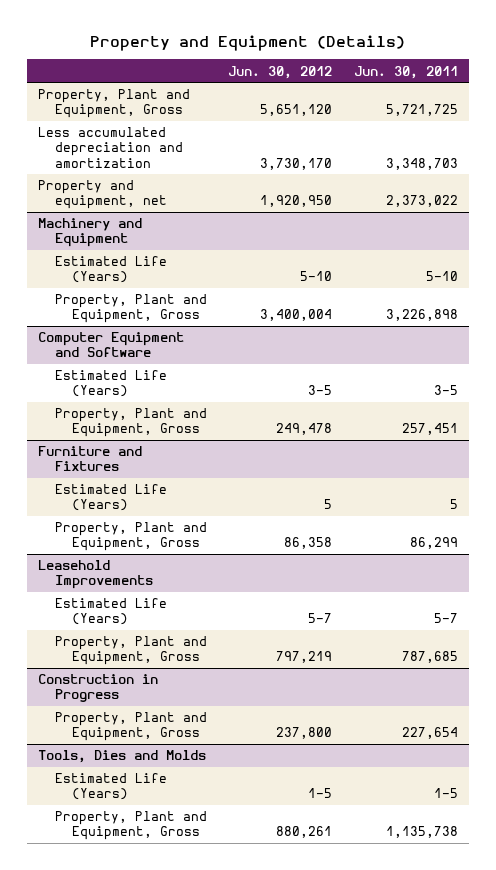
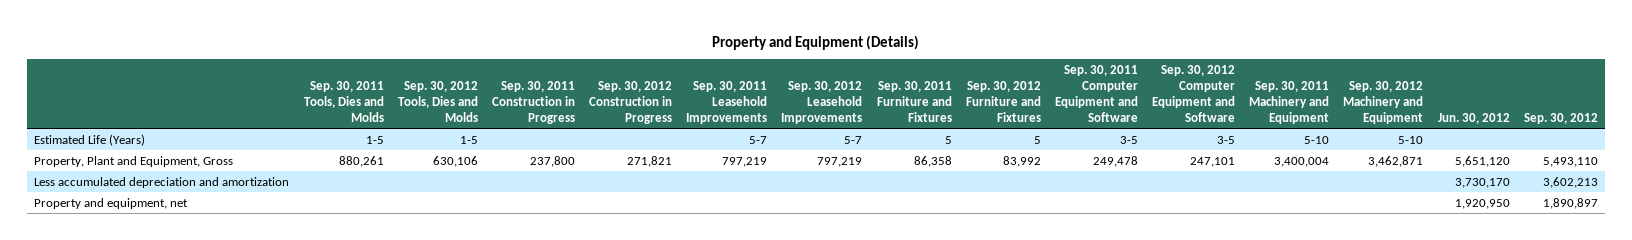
- | Jun. 30, 2012 | Jun. 30, 2011
+ | Sep. 30, 2011 Tools, Dies and Molds | Sep. 30, 2012 Tools, Dies and Molds | Sep. 30, 2011 Construction in Progress | Sep. 30, 2012 Construction in Progress | Sep. 30, 2011 Leasehold Improvements | Sep. 30, 2012 Leasehold Improvements | Sep. 30, 2011 Furniture and Fixtures | Sep. 30, 2012 Furniture and Fixtures | Sep. 30, 2011 Computer Equipment and Software | Sep. 30, 2012 Computer Equipment and Software | Sep. 30, 2011 Machinery and Equipment | Sep. 30, 2012 Machinery and Equipment | Jun. 30, 2012 | Sep. 30, 2012
+ Estimated Life (Years) | 1-5 | 1-5 | | | 5-7 | 5-7 | 5 | 5 | 3-5 | 3-5 | 5-10 | 5-10 | |
- Machinery and Equipment
- Estimated Life (Years) | 5-10 | 5-10
- Property, Plant and Equipment, Gross | 3,400,004 | 3,226,898
- Computer Equipment and Software
- Estimated Life (Years) | 3-5 | 3-5
- Property, Plant and Equipment, Gross | 249,478 | 257,451
- Furniture and Fixtures
- Estimated Life (Years) | 5 | 5
- Property, Plant and Equipment, Gross | 86,358 | 86,299
- Leasehold Improvements
- Estimated Life (Years) | 5-7 | 5-7
- Property, Plant and Equipment, Gross | 797,219 | 787,685
- Construction in Progress
- Property, Plant and Equipment, Gross | 237,800 | 227,654
- Tools, Dies and Molds
- Estimated Life (Years) | 1-5 | 1-5
- Property, Plant and Equipment, Gross | 880,261 | 1,135,738

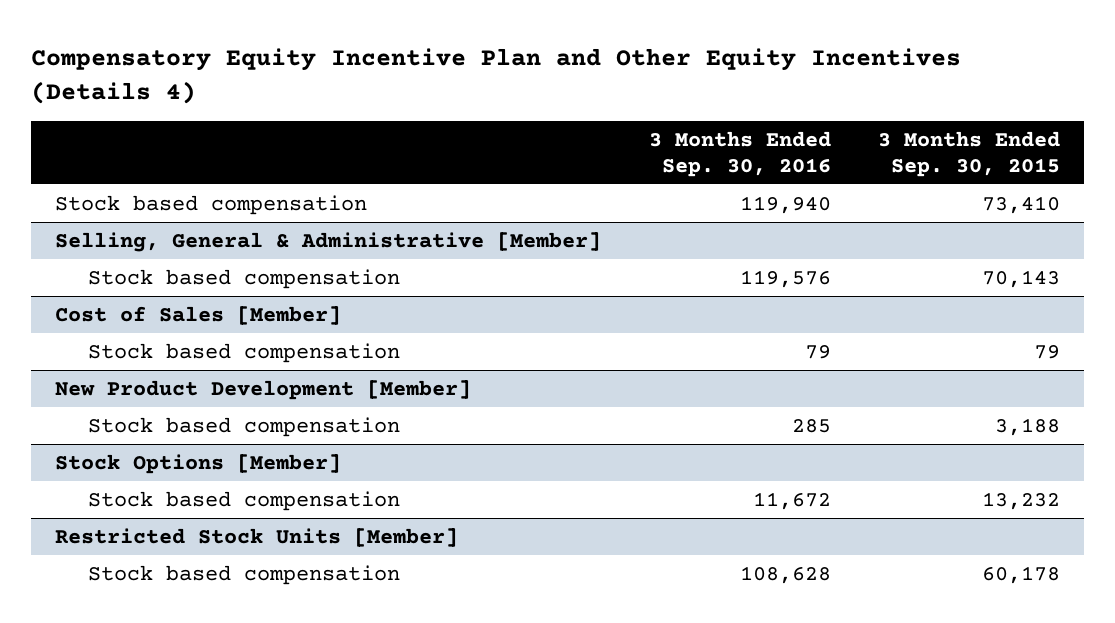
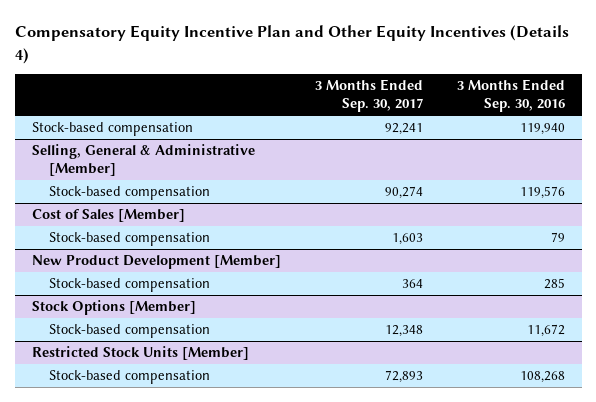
- | 3 Months Ended Sep. 30, 2016 | 3 Months Ended Sep. 30, 2015
+ | 3 Months Ended Sep. 30, 2017 | 3 Months Ended Sep. 30, 2016
- Stock based compensation | 119,940 | 73,410
+ Stock-based compensation | 92,241 | 119,940
@ Selling, General & Administrative [Member]
- Stock based compensation | 119,576 | 70,143
+ Stock-based compensation | 90,274 | 119,576
@ Cost of Sales [Member]
- Stock based compensation | 79 | 79
+ Stock-based compensation | 1,603 | 79
@ New Product Development [Member]
- Stock based compensation | 285 | 3,188
+ Stock-based compensation | 364 | 285
@ Stock Options [Member]
- Stock based compensation | 11,672 | 13,232
+ Stock-based compensation | 12,348 | 11,672
@ Restricted Stock Units [Member]
- Stock based compensation | 108,628 | 60,178
+ Stock-based compensation | 72,893 | 108,268

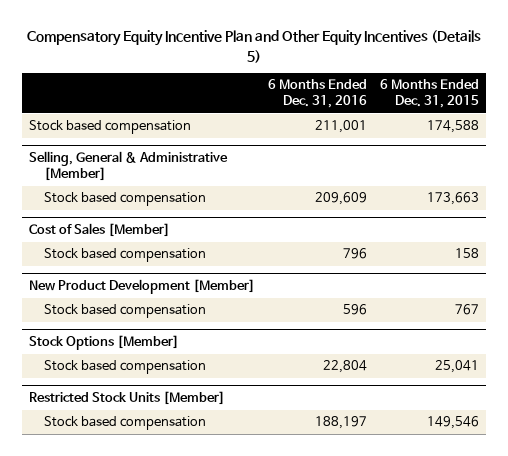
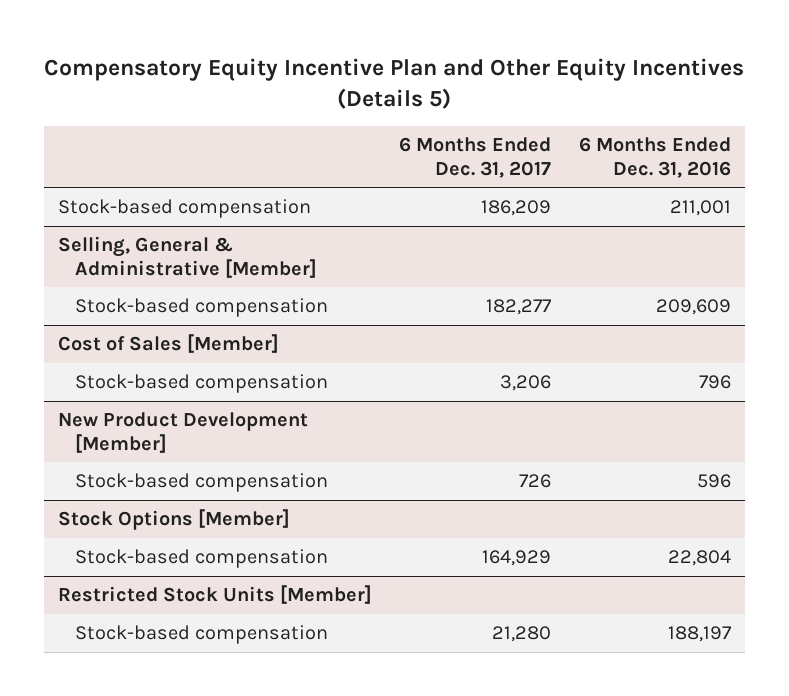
- | 6 Months Ended Dec. 31, 2016 | 6 Months Ended Dec. 31, 2015
+ | 6 Months Ended Dec. 31, 2017 | 6 Months Ended Dec. 31, 2016
- Stock based compensation | 211,001 | 174,588
+ Stock-based compensation | 186,209 | 211,001
@ Selling, General & Administrative [Member]
- Stock based compensation | 209,609 | 173,663
+ Stock-based compensation | 182,277 | 209,609
@ Cost of Sales [Member]
- Stock based compensation | 796 | 158
+ Stock-based compensation | 3,206 | 796
@ New Product Development [Member]
- Stock based compensation | 596 | 767
+ Stock-based compensation | 726 | 596
@ Stock Options [Member]
- Stock based compensation | 22,804 | 25,041
+ Stock-based compensation | 164,929 | 22,804
@ Restricted Stock Units [Member]
- Stock based compensation | 188,197 | 149,546
+ Stock-based compensation | 21,280 | 188,197

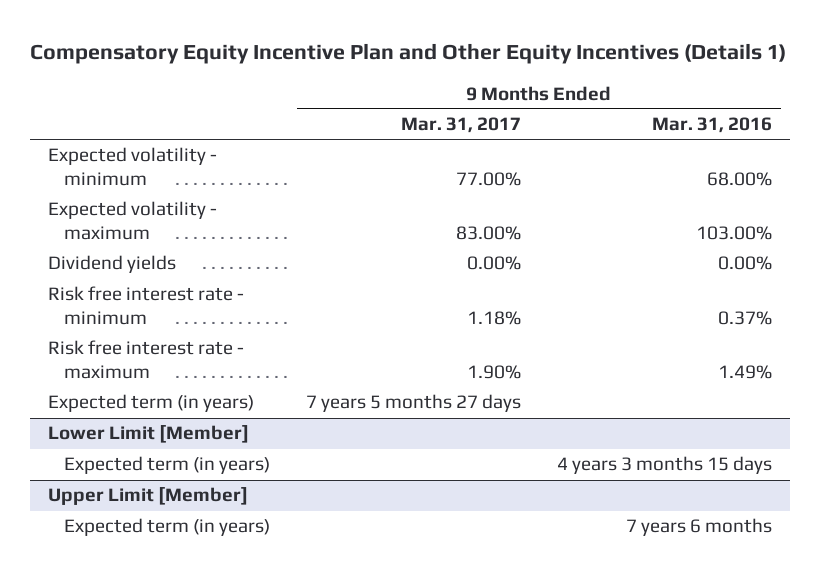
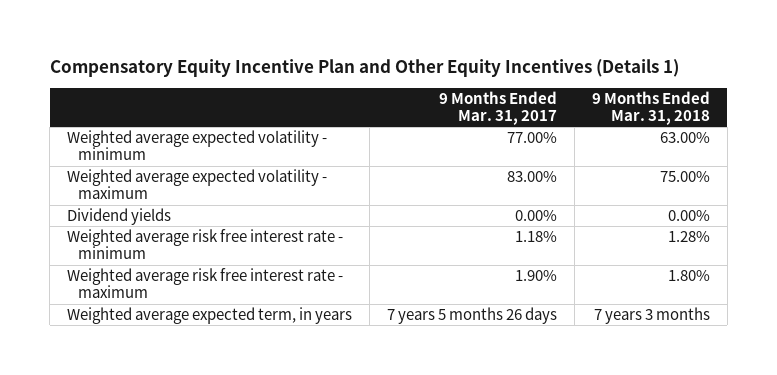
- | 9 Months Ended Mar. 31, 2017 | 9 Months Ended Mar. 31, 2016
+ | 9 Months Ended Mar. 31, 2017 | 9 Months Ended Mar. 31, 2018
- Expected volatility - minimum | 77.00% | 68.00%
- Expected volatility - maximum | 83.00% | 103.00%
+ Weighted average expected volatility - minimum | 77.00% | 63.00%
+ Weighted average expected volatility - maximum | 83.00% | 75.00%
- Risk free interest rate - minimum | 1.18% | 0.37%
- Risk free interest rate - maximum | 1.90% | 1.49%
- Expected term (in years) | 7 years 5 months 27 days |
- Lower Limit [Member]
- Expected term (in years) | | 4 years 3 months 15 days
- Upper Limit [Member]
- Expected term (in years) | | 7 years 6 months
+ Weighted average risk free interest rate - minimum | 1.18% | 1.28%
+ Weighted average risk free interest rate - maximum | 1.90% | 1.80%
+ Weighted average expected term, in years | 7 years 5 months 26 days | 7 years 3 months

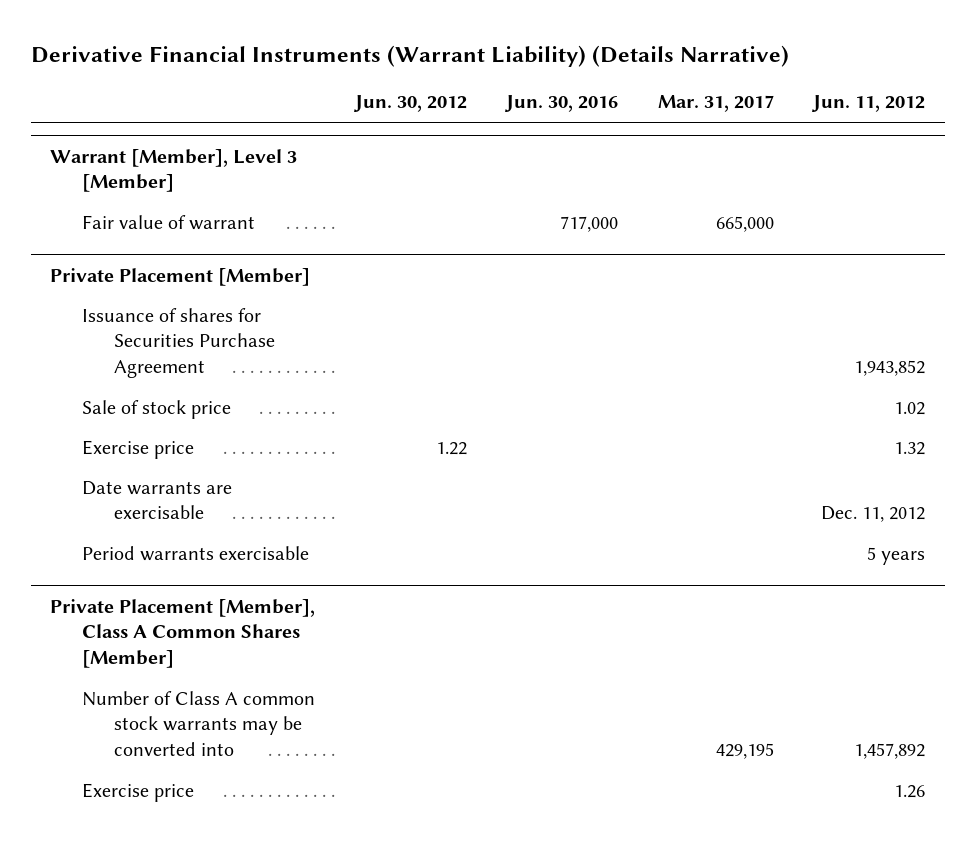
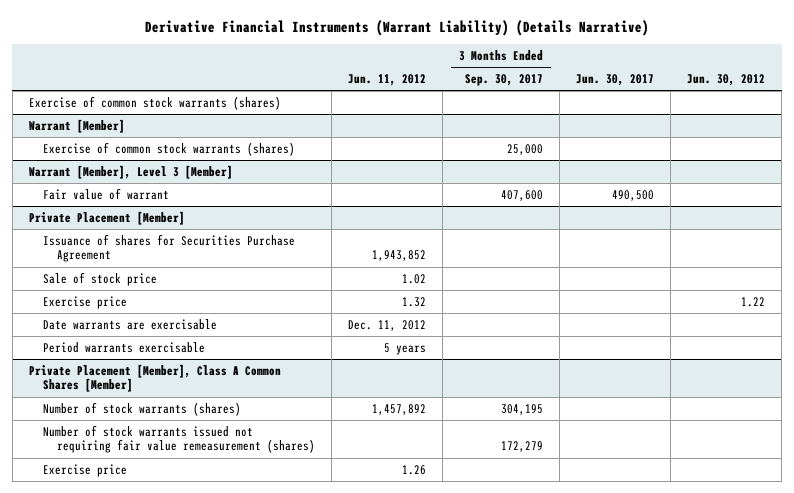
- | Jun. 30, 2012 | Jun. 30, 2016 | Mar. 31, 2017 | Jun. 11, 2012
+ | Jun. 11, 2012 | 3 Months Ended Sep. 30, 2017 | Jun. 30, 2017 | Jun. 30, 2012
+ Exercise of common stock warrants (shares)
+ Warrant [Member]
+ Exercise of common stock warrants (shares) | | 25,000 | |
@ Private Placement [Member], Class A Common Shares [Member]
- Number of Class A common stock warrants may be converted into | | | 429,195 | 1,457,892
+ Number of stock warrants (shares) | 1,457,892 | 304,195 | |
+ Number of stock warrants issued not requiring fair value remeasurement (shares) | | 172,279 | |

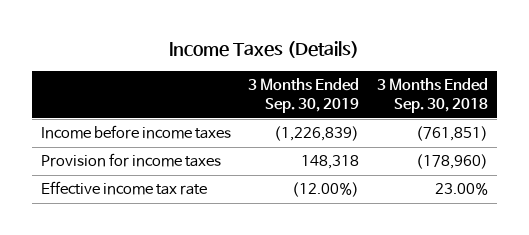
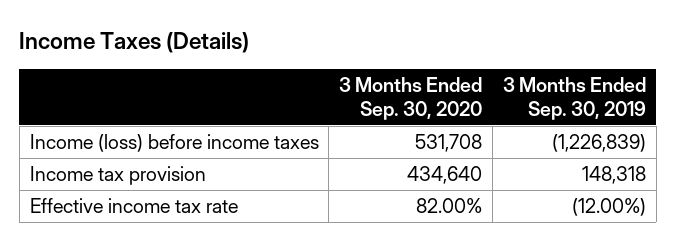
- | 3 Months Ended Sep. 30, 2019 | 3 Months Ended Sep. 30, 2018
+ | 3 Months Ended Sep. 30, 2020 | 3 Months Ended Sep. 30, 2019
- Income before income taxes | (1,226,839) | (761,851)
- Provision for income taxes | 148,318 | (178,960)
+ Income (loss) before income taxes | 531,708 | (1,226,839)
+ Income tax provision | 434,640 | 148,318

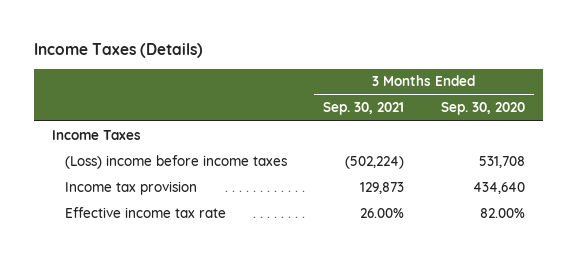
- | 3 Months Ended Sep. 30, 2020 | 3 Months Ended Sep. 30, 2019
+ | 3 Months Ended Sep. 30, 2021 | 3 Months Ended Sep. 30, 2020
- Income (loss) before income taxes | 531,708 | (1,226,839)
+ Income Taxes
+ (Loss) income before income taxes | (502,224) | 531,708

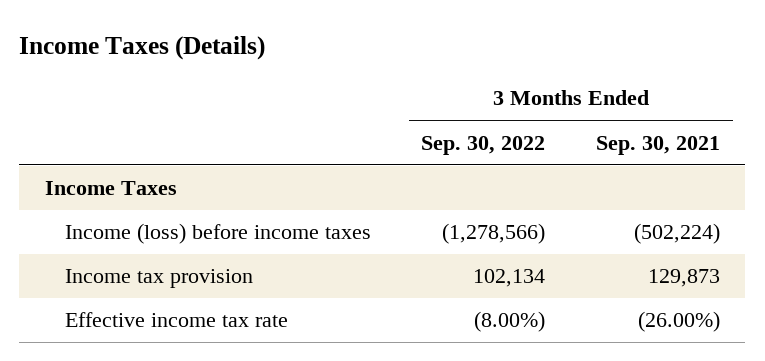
- | 3 Months Ended Sep. 30, 2021 | 3 Months Ended Sep. 30, 2020
+ | 3 Months Ended Sep. 30, 2022 | 3 Months Ended Sep. 30, 2021
- (Loss) income before income taxes | (502,224) | 531,708
+ Income (loss) before income taxes | (1,278,566) | (502,224)
- Effective income tax rate | 26.00% | 82.00%
+ Effective income tax rate | (8.00%) | (26.00%)

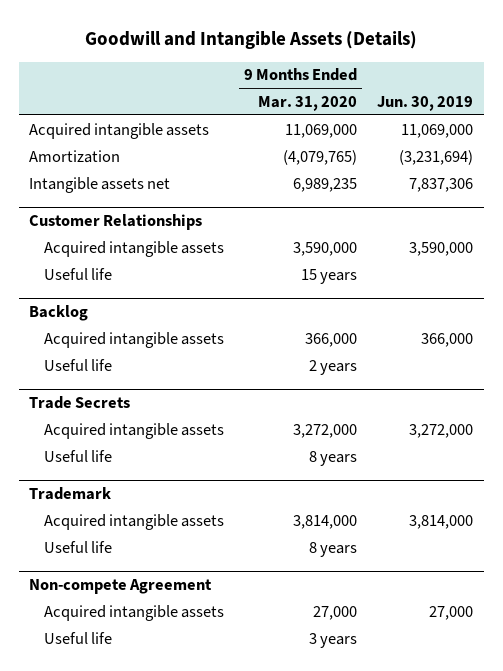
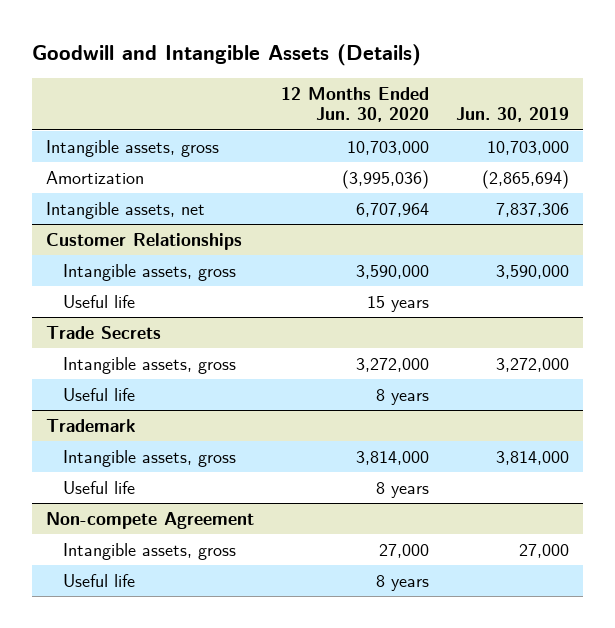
- | 9 Months Ended Mar. 31, 2020 | Jun. 30, 2019
+ | 12 Months Ended Jun. 30, 2020 | Jun. 30, 2019
- Acquired intangible assets | 11,069,000 | 11,069,000
- Amortization | (4,079,765) | (3,231,694)
- Intangible assets net | 6,989,235 | 7,837,306
+ Intangible assets, gross | 10,703,000 | 10,703,000
+ Amortization | (3,995,036) | (2,865,694)
+ Intangible assets, net | 6,707,964 | 7,837,306
@ Customer Relationships
- Acquired intangible assets | 3,590,000 | 3,590,000
- Useful life | 15 years |
- Backlog
- Acquired intangible assets | 366,000 | 366,000
@ Customer Relationships
+ Intangible assets, gross | 3,590,000 | 3,590,000
@ Trade Secrets
- Acquired intangible assets | 3,272,000 | 3,272,000
+ Intangible assets, gross | 3,272,000 | 3,272,000
@ Trademark
- Acquired intangible assets | 3,814,000 | 3,814,000
+ Intangible assets, gross | 3,814,000 | 3,814,000
@ Non-compete Agreement
- Acquired intangible assets | 27,000 | 27,000
+ Intangible assets, gross | 27,000 | 27,000

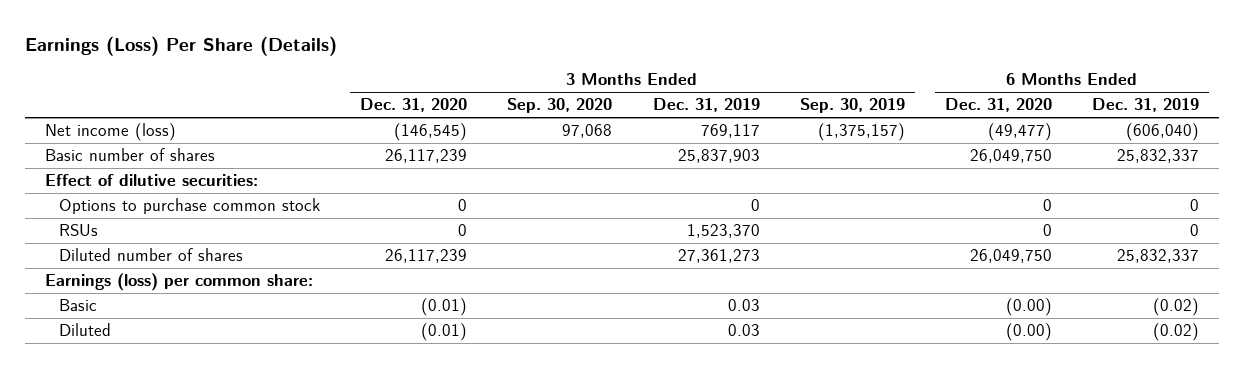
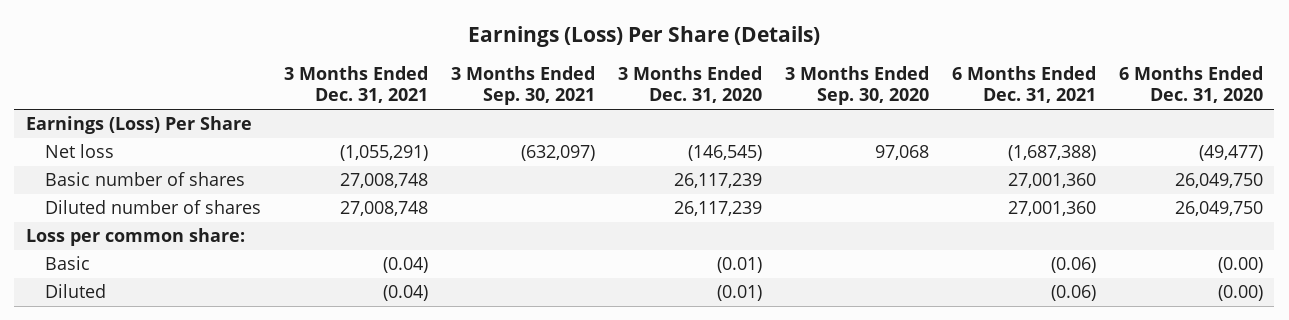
- | 3 Months Ended Dec. 31, 2020 | 3 Months Ended Sep. 30, 2020 | 3 Months Ended Dec. 31, 2019 | 3 Months Ended Sep. 30, 2019 | 6 Months Ended Dec. 31, 2020 | 6 Months Ended Dec. 31, 2019
+ | 3 Months Ended Dec. 31, 2021 | 3 Months Ended Sep. 30, 2021 | 3 Months Ended Dec. 31, 2020 | 3 Months Ended Sep. 30, 2020 | 6 Months Ended Dec. 31, 2021 | 6 Months Ended Dec. 31, 2020
- Net income (loss) | (146,545) | 97,068 | 769,117 | (1,375,157) | (49,477) | (606,040)
+ Earnings (Loss) Per Share
+ Net loss | (1,055,291) | (632,097) | (146,545) | 97,068 | (1,687,388) | (49,477)
- Effect of dilutive securities:
- Options to purchase common stock | 0 | | 0 | | 0 | 0
- RSUs | 0 | | 1,523,370 | | 0 | 0
- Earnings (loss) per common share:
+ Loss per common share:

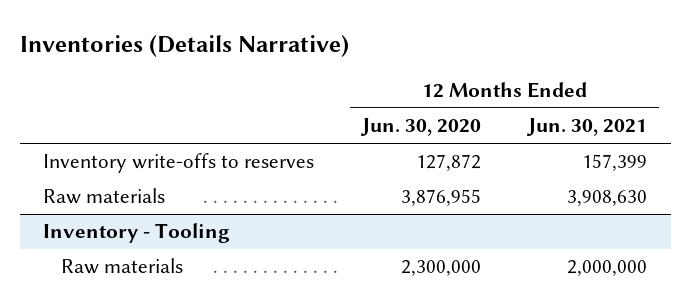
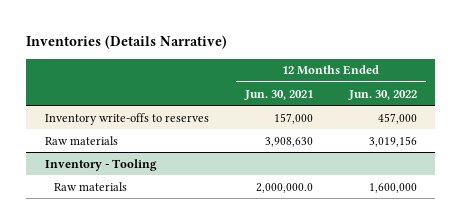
- | 12 Months Ended Jun. 30, 2020 | 12 Months Ended Jun. 30, 2021
+ | 12 Months Ended Jun. 30, 2021 | 12 Months Ended Jun. 30, 2022
- Inventory write-offs to reserves | 127,872 | 157,399
+ Inventory write-offs to reserves | 157,000 | 457,000
@ Inventory - Tooling
- Raw materials | 2,300,000 | 2,000,000
+ Raw materials | 2,000,000.0 | 1,600,000

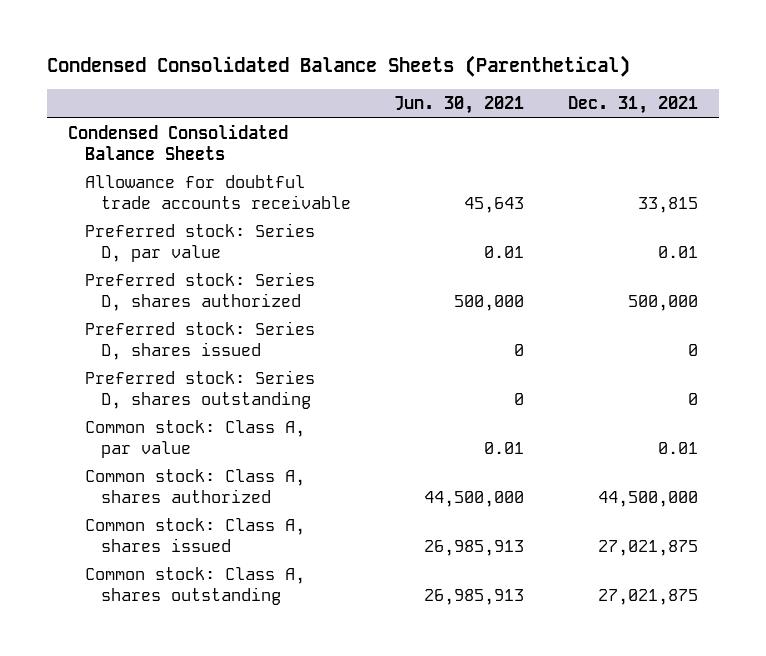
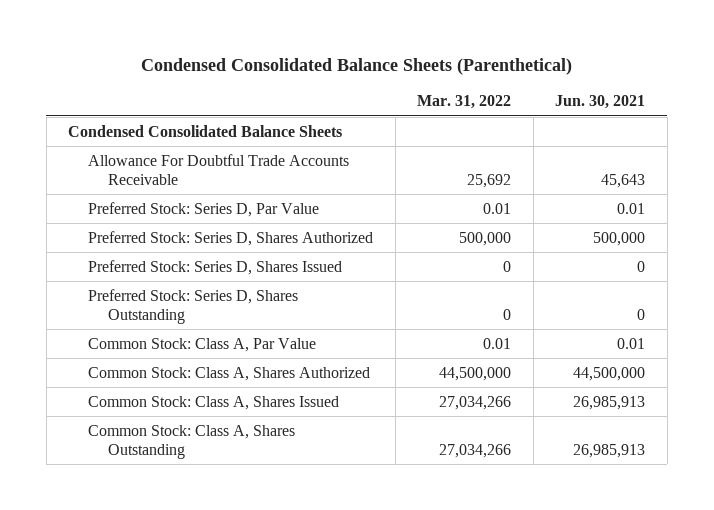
- | Jun. 30, 2021 | Dec. 31, 2021
+ | Mar. 31, 2022 | Jun. 30, 2021
- Allowance for doubtful trade accounts receivable | 45,643 | 33,815
- Preferred stock: Series D, par value | 0.01 | 0.01
- Preferred stock: Series D, shares authorized | 500,000 | 500,000
- Preferred stock: Series D, shares issued | 0 | 0
- Preferred stock: Series D, shares outstanding | 0 | 0
- Common stock: Class A, par value | 0.01 | 0.01
- Common stock: Class A, shares authorized | 44,500,000 | 44,500,000
- Common stock: Class A, shares issued | 26,985,913 | 27,021,875
- Common stock: Class A, shares outstanding | 26,985,913 | 27,021,875
+ Allowance For Doubtful Trade Accounts Receivable | 25,692 | 45,643
+ Preferred Stock: Series D, Par Value | 0.01 | 0.01
+ Preferred Stock: Series D, Shares Authorized | 500,000 | 500,000
+ Preferred Stock: Series D, Shares Issued | 0 | 0
+ Preferred Stock: Series D, Shares Outstanding | 0 | 0
+ Common Stock: Class A, Par Value | 0.01 | 0.01
+ Common Stock: Class A, Shares Authorized | 44,500,000 | 44,500,000
+ Common Stock: Class A, Shares Issued | 27,034,266 | 26,985,913
+ Common Stock: Class A, Shares Outstanding | 27,034,266 | 26,985,913

